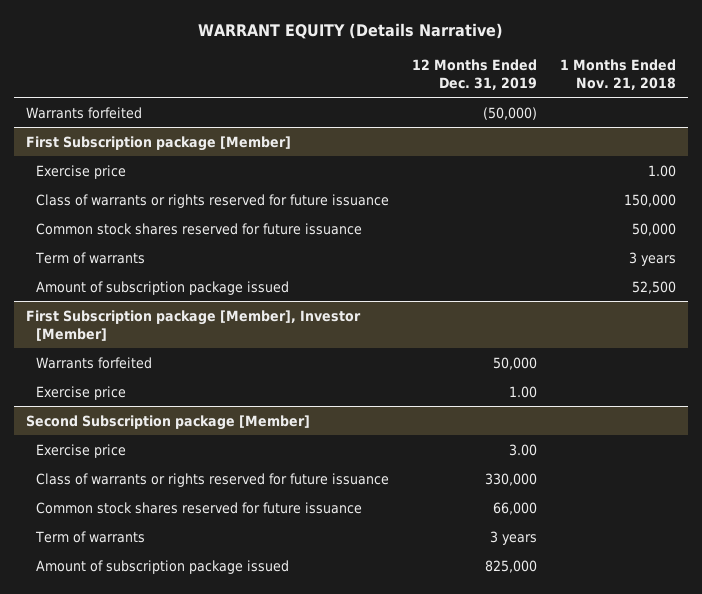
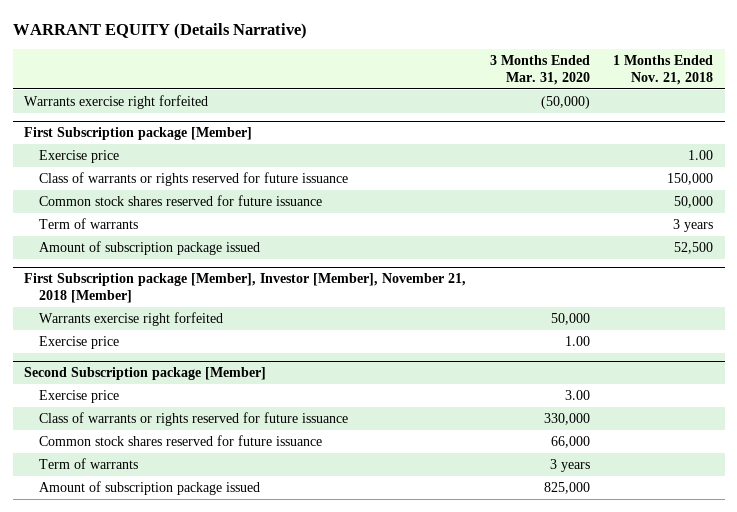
- | 12 Months Ended Dec. 31, 2019 | 1 Months Ended Nov. 21, 2018
+ | 3 Months Ended Mar. 31, 2020 | 1 Months Ended Nov. 21, 2018
- Warrants forfeited | (50,000) |
+ Warrants exercise right forfeited | (50,000) |
- First Subscription package [Member], Investor [Member]
- Warrants forfeited | 50,000 |
+ First Subscription package [Member], Investor [Member], November 21, 2018 [Member]
+ Warrants exercise right forfeited | 50,000 |

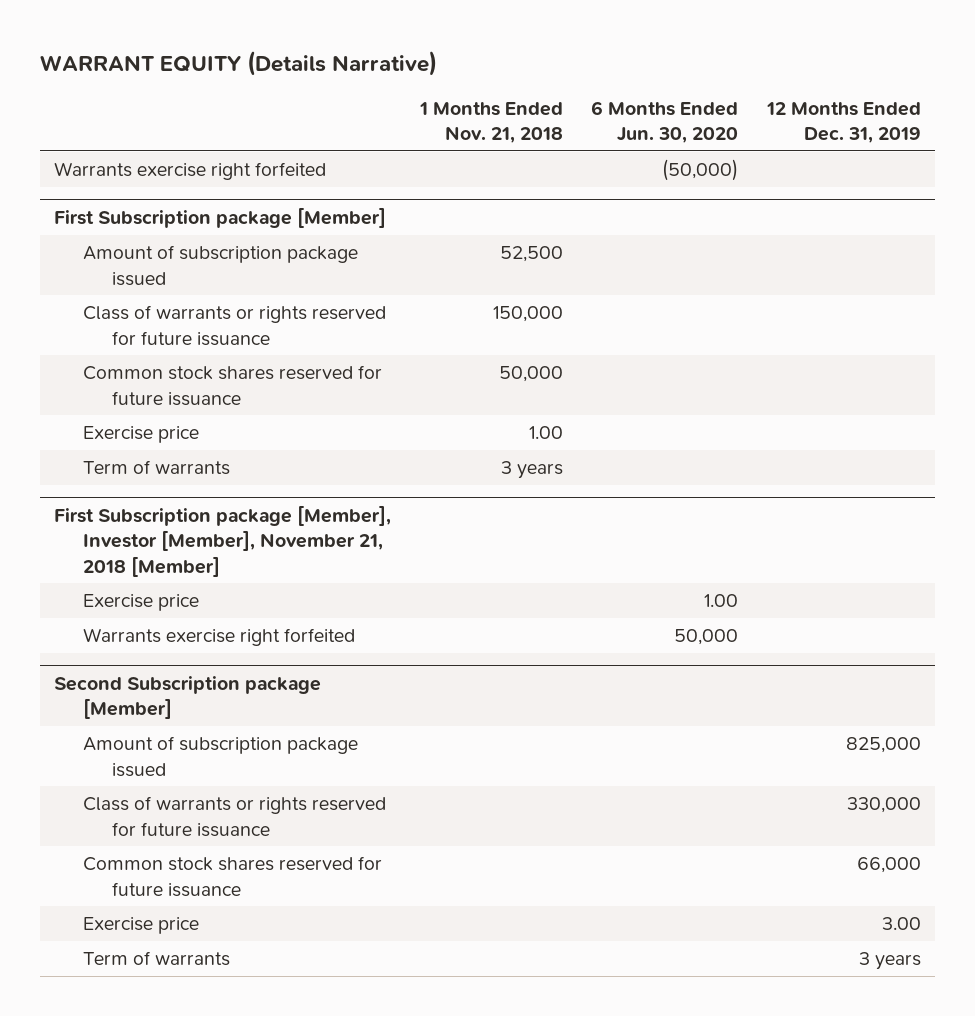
- | 3 Months Ended Mar. 31, 2020 | 1 Months Ended Nov. 21, 2018
+ | 1 Months Ended Nov. 21, 2018 | 6 Months Ended Jun. 30, 2020 | 12 Months Ended Dec. 31, 2019
@ First Subscription package [Member]
moved up: Amount of subscription package issued | 52,500 | |
moved down: Exercise price | 1.00 | |
@ First Subscription package [Member], Investor [Member], November 21, 2018 [Member]
moved down: Warrants exercise right forfeited | | 50,000 |
@ Second Subscription package [Member]
moved up: Amount of subscription package issued | | | 825,000
moved down: Exercise price | | | 3.00

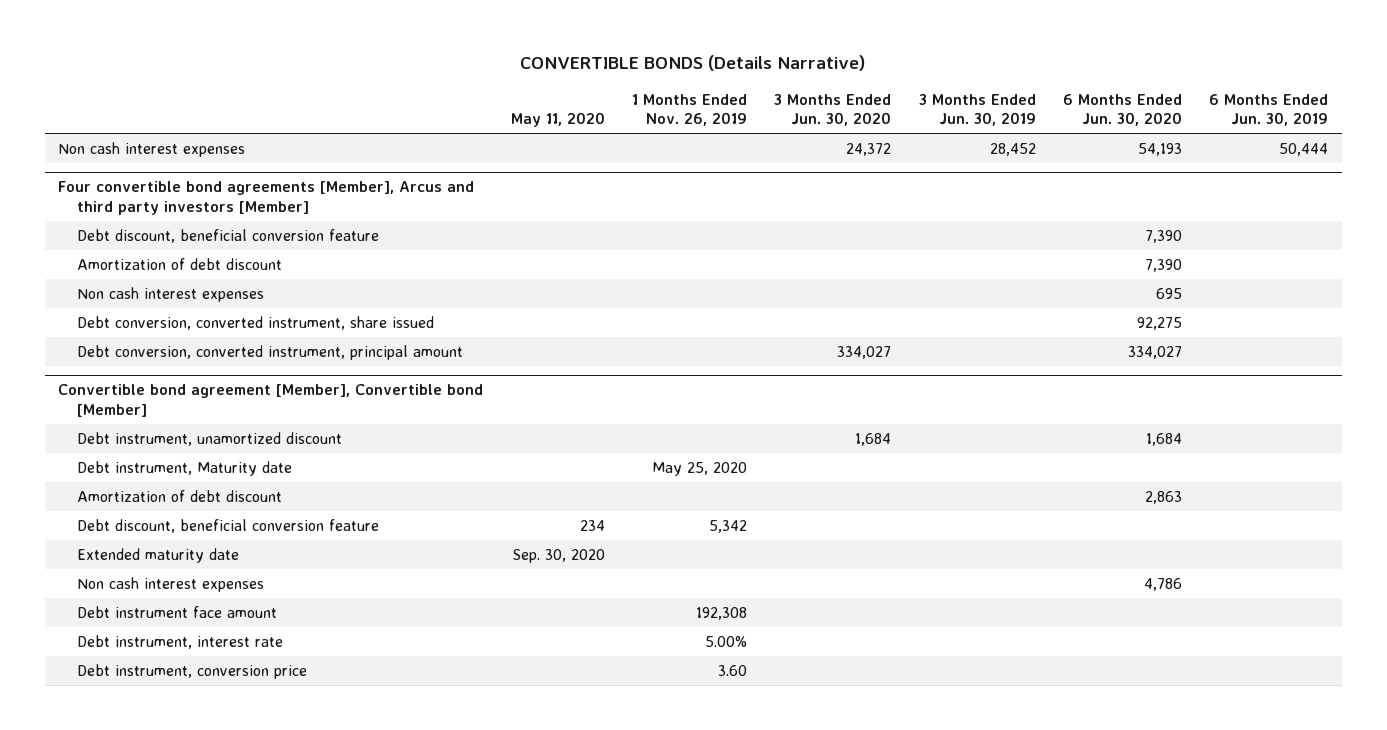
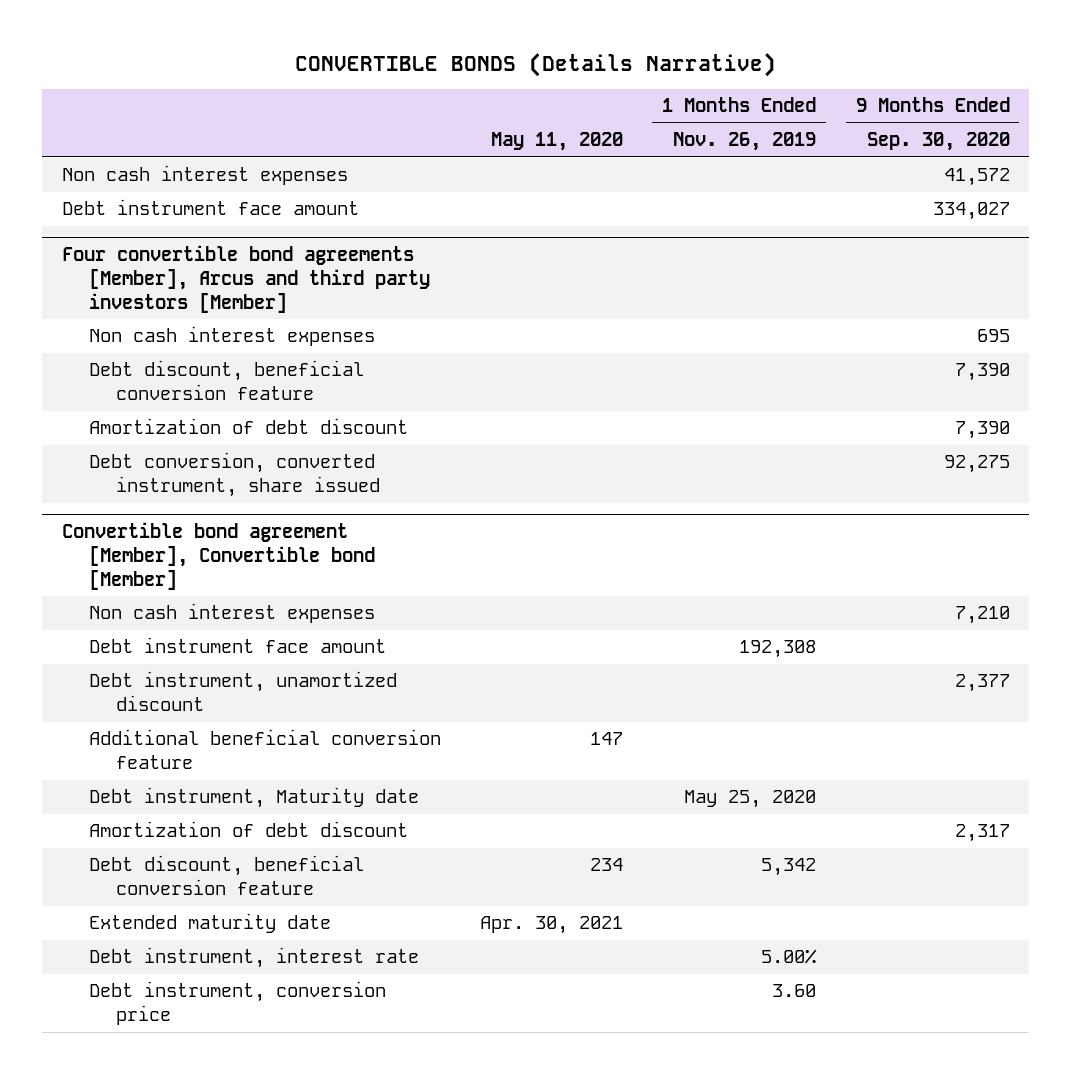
- | May 11, 2020 | 1 Months Ended Nov. 26, 2019 | 3 Months Ended Jun. 30, 2020 | 3 Months Ended Jun. 30, 2019 | 6 Months Ended Jun. 30, 2020 | 6 Months Ended Jun. 30, 2019
+ | May 11, 2020 | 1 Months Ended Nov. 26, 2019 | 9 Months Ended Sep. 30, 2020
+ Debt instrument face amount | | | 334,027
@ Four convertible bond agreements [Member], Arcus and third party investors [Member]
moved up: Non cash interest expenses | | | 695
- Debt conversion, converted instrument, principal amount | | | 334,027 | | 334,027 |
@ Convertible bond agreement [Member], Convertible bond [Member]
moved up: Non cash interest expenses | | | 7,210
moved up: Debt instrument face amount | | 192,308 |
+ Additional beneficial conversion feature | 147 | |
- Extended maturity date | Sep. 30, 2020 | | | | |
+ Extended maturity date | Apr. 30, 2021 | |

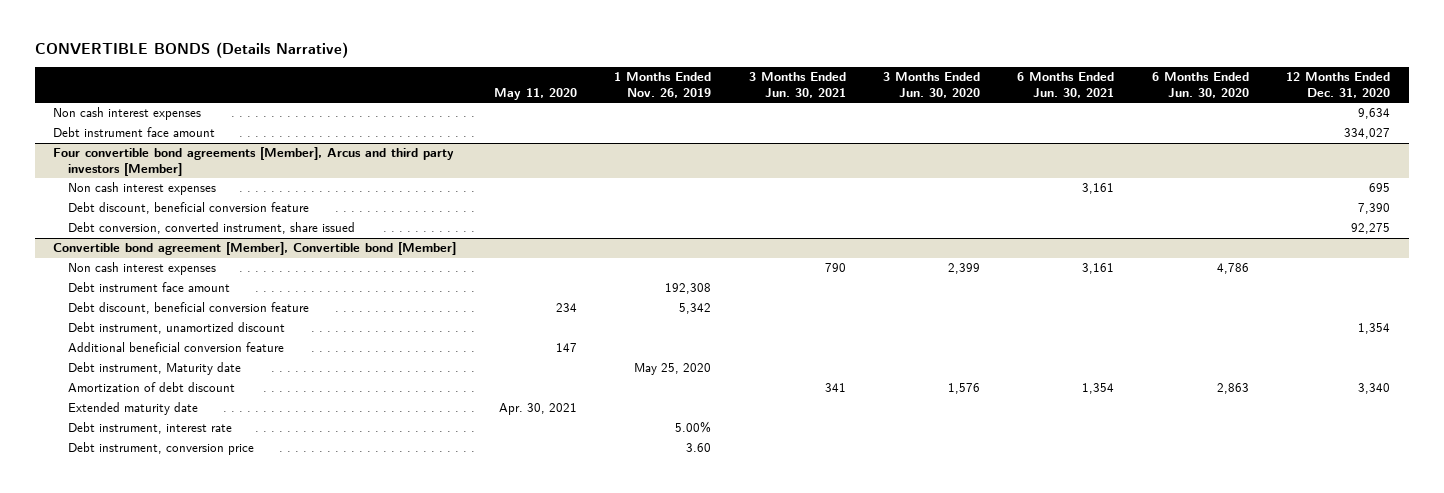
- | May 11, 2020 | 1 Months Ended Nov. 26, 2019 | 9 Months Ended Sep. 30, 2020
+ | May 11, 2020 | 1 Months Ended Nov. 26, 2019 | 3 Months Ended Jun. 30, 2021 | 3 Months Ended Jun. 30, 2020 | 6 Months Ended Jun. 30, 2021 | 6 Months Ended Jun. 30, 2020 | 12 Months Ended Dec. 31, 2020
@ Four convertible bond agreements [Member], Arcus and third party investors [Member]
- Amortization of debt discount | | | 7,390
@ Convertible bond agreement [Member], Convertible bond [Member]
moved up: Debt discount, beneficial conversion feature | 234 | 5,342 | | | | |

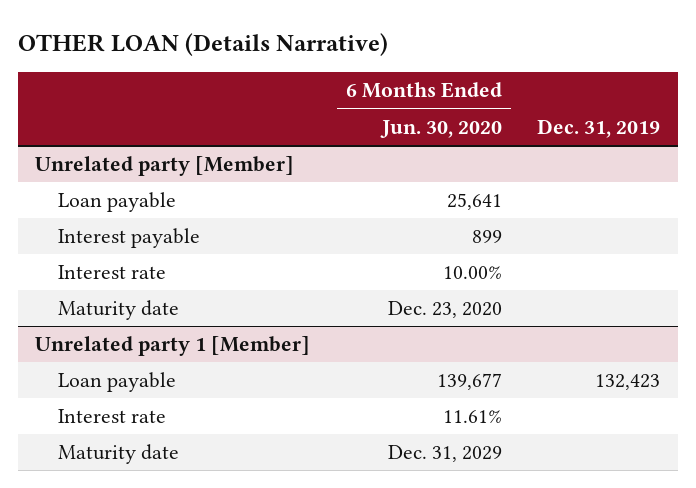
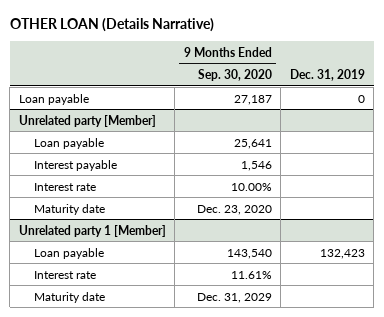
- | 6 Months Ended Jun. 30, 2020 | Dec. 31, 2019
+ | 9 Months Ended Sep. 30, 2020 | Dec. 31, 2019
+ Loan payable | 27,187 | 0

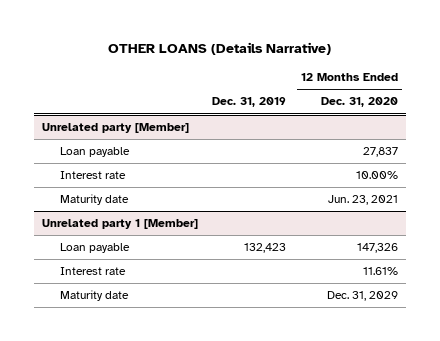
- OTHER LOAN (Details Narrative)
+ OTHER LOANS (Details Narrative)
- | 9 Months Ended Sep. 30, 2020 | Dec. 31, 2019
+ | Dec. 31, 2019 | 12 Months Ended Dec. 31, 2020
- Loan payable | 27,187 | 0
@ Unrelated party [Member]
- Interest payable | 1,546 |

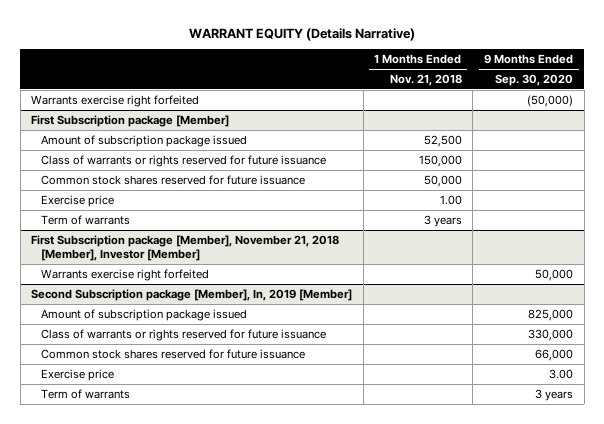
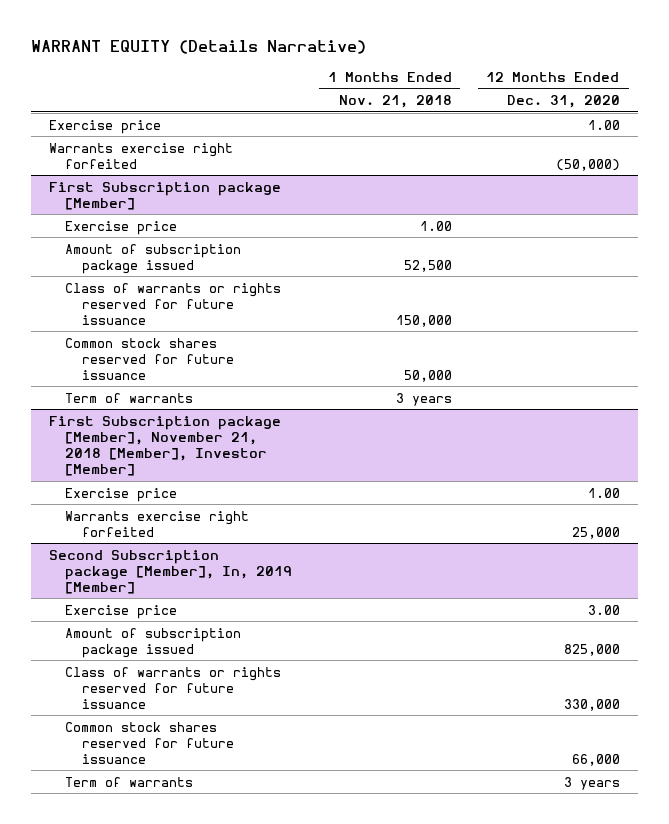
- | 1 Months Ended Nov. 21, 2018 | 9 Months Ended Sep. 30, 2020
+ | 1 Months Ended Nov. 21, 2018 | 12 Months Ended Dec. 31, 2020
+ Exercise price | | 1.00
@ First Subscription package [Member]
moved up: Exercise price | 1.00 |
@ First Subscription package [Member], November 21, 2018 [Member], Investor [Member]
+ Exercise price | | 1.00
@ Second Subscription package [Member], In, 2019 [Member]
moved up: Exercise price | | 3.00

